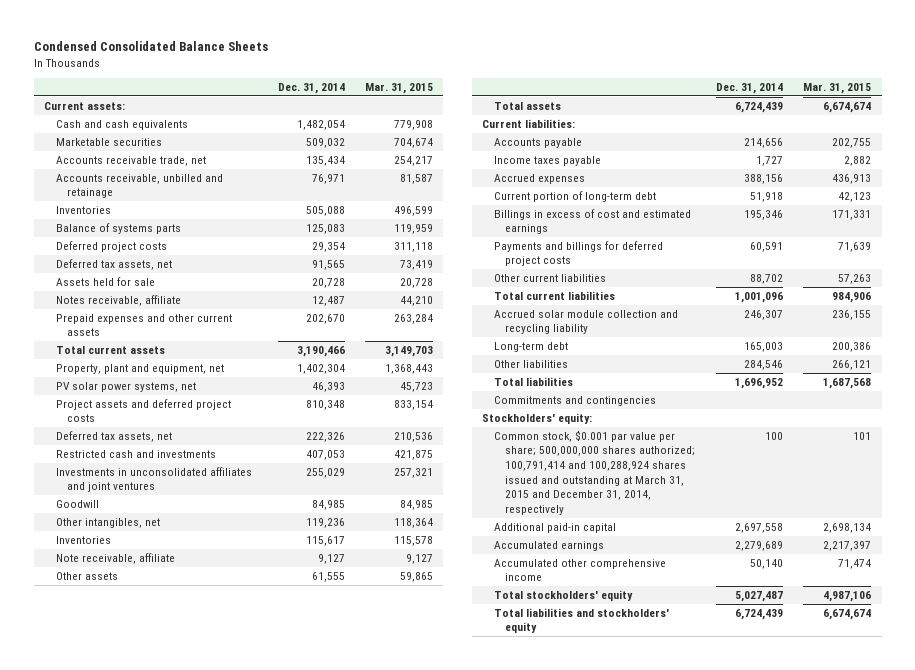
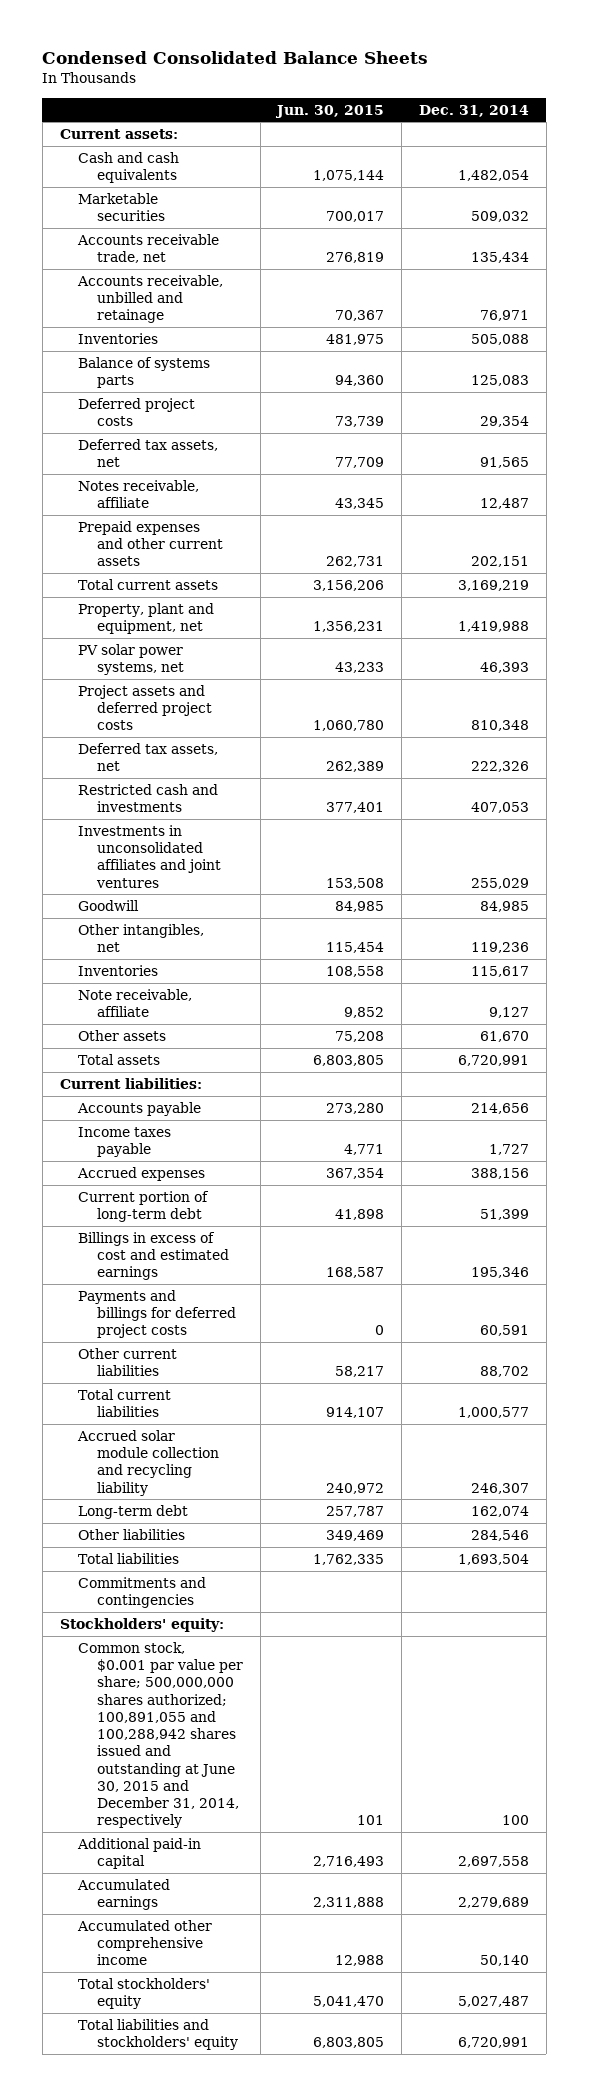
- | Dec. 31, 2014 | Mar. 31, 2015
+ | Jun. 30, 2015 | Dec. 31, 2014
- Assets held for sale | 20,728 | 20,728
- Prepaid expenses and other current assets | 202,670 | 263,284
- Total current assets | 3,190,466 | 3,149,703
- Property, plant and equipment, net | 1,402,304 | 1,368,443
+ Prepaid expenses and other current assets | 262,731 | 202,151
+ Total current assets | 3,156,206 | 3,169,219
+ Property, plant and equipment, net | 1,356,231 | 1,419,988
- Other assets | 61,555 | 59,865
- Total assets | 6,724,439 | 6,674,674
+ Other assets | 75,208 | 61,670
+ Total assets | 6,803,805 | 6,720,991
- Current portion of long-term debt | 51,918 | 42,123
+ Current portion of long-term debt | 41,898 | 51,399
- Total current liabilities | 1,001,096 | 984,906
+ Total current liabilities | 914,107 | 1,000,577
- Long-term debt | 165,003 | 200,386
+ Long-term debt | 257,787 | 162,074
- Total liabilities | 1,696,952 | 1,687,568
+ Total liabilities | 1,762,335 | 1,693,504
- Common stock, $0.001 par value per share; 500,000,000 shares authorized; 100,791,414 and 100,288,924 shares issued and outstanding at March 31, 2015 and December 31, 2014, respectively | 100 | 101
+ Common stock, $0.001 par value per share; 500,000,000 shares authorized; 100,891,055 and 100,288,942 shares issued and outstanding at June 30, 2015 and December 31, 2014, respectively | 101 | 100
- Total liabilities and stockholders' equity | 6,724,439 | 6,674,674
+ Total liabilities and stockholders' equity | 6,803,805 | 6,720,991

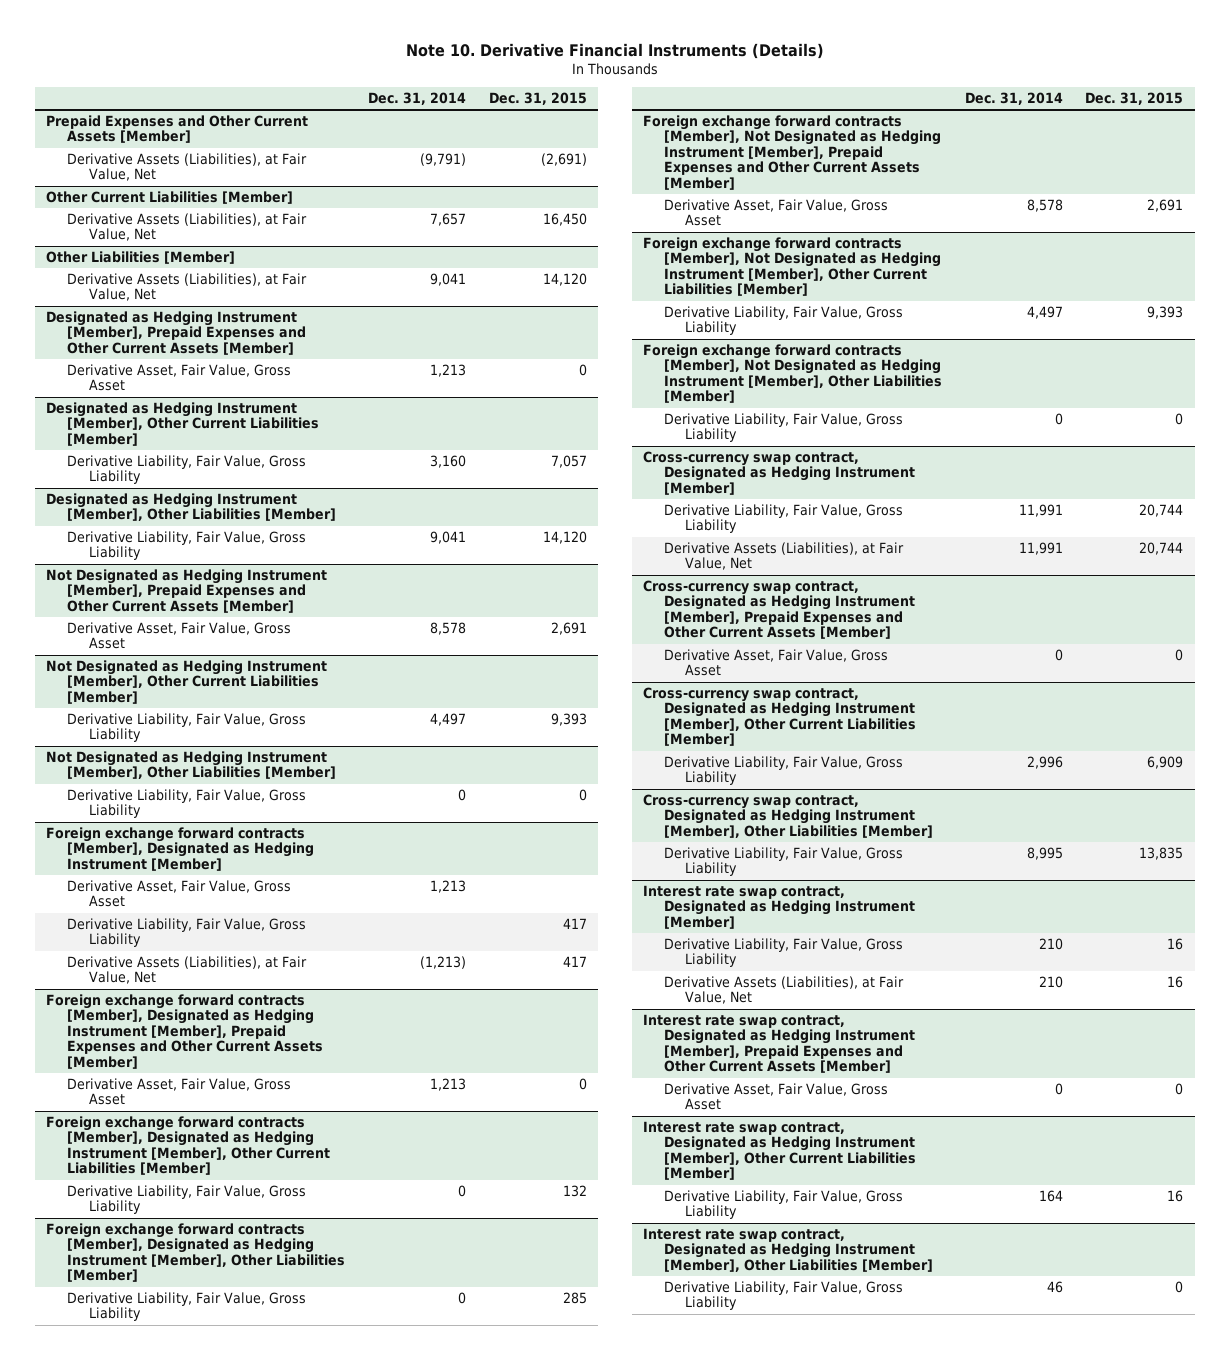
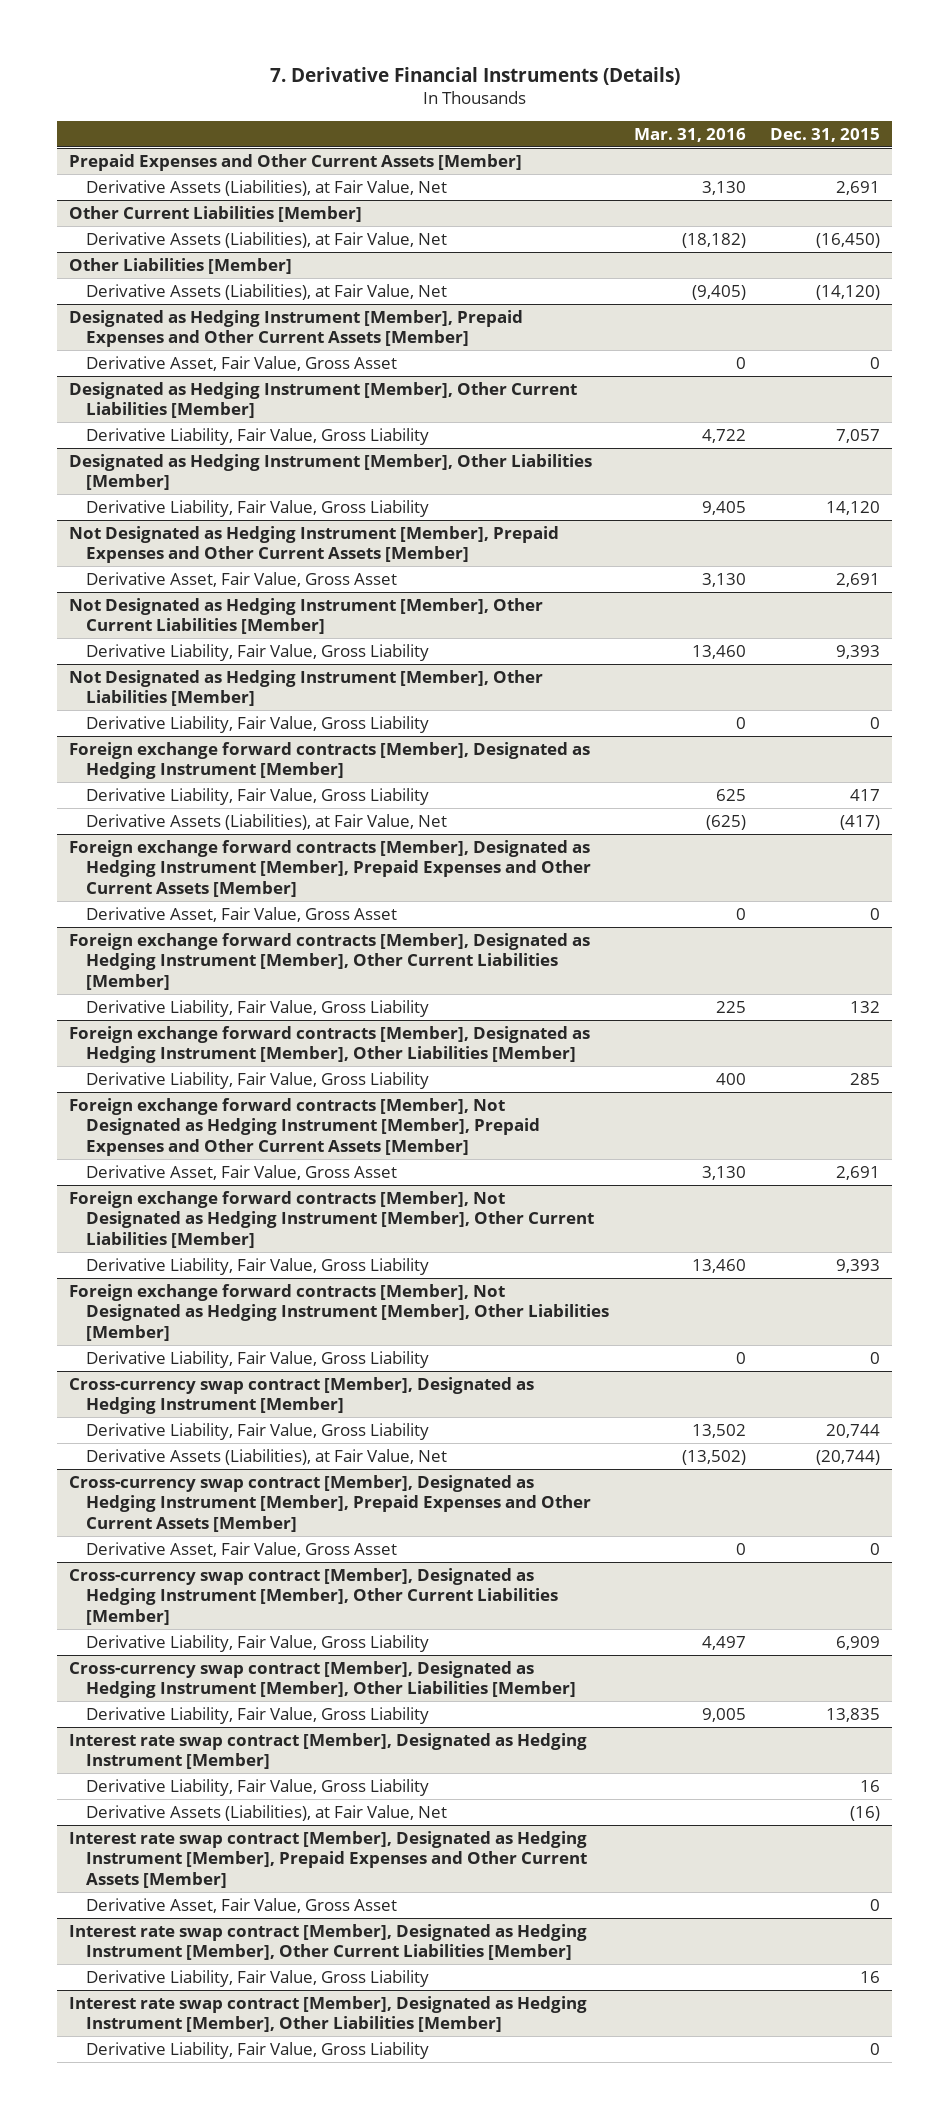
- Note 10. Derivative Financial Instruments (Details)
+ 7. Derivative Financial Instruments (Details)
- | Dec. 31, 2014 | Dec. 31, 2015
+ | Mar. 31, 2016 | Dec. 31, 2015
@ Prepaid Expenses and Other Current Assets [Member]
- Derivative Assets (Liabilities), at Fair Value, Net | (9,791) | (2,691)
+ Derivative Assets (Liabilities), at Fair Value, Net | 3,130 | 2,691
@ Other Current Liabilities [Member]
- Derivative Assets (Liabilities), at Fair Value, Net | 7,657 | 16,450
+ Derivative Assets (Liabilities), at Fair Value, Net | (18,182) | (16,450)
@ Other Liabilities [Member]
- Derivative Assets (Liabilities), at Fair Value, Net | 9,041 | 14,120
+ Derivative Assets (Liabilities), at Fair Value, Net | (9,405) | (14,120)
@ Foreign exchange forward contracts [Member], Designated as Hedging Instrument [Member]
- Derivative Asset, Fair Value, Gross Asset | 1,213 |
- Derivative Assets (Liabilities), at Fair Value, Net | (1,213) | 417
+ Derivative Assets (Liabilities), at Fair Value, Net | (625) | (417)
- Cross-currency swap contract, Designated as Hedging Instrument [Member]
+ Cross-currency swap contract [Member], Designated as Hedging Instrument [Member]
- Derivative Assets (Liabilities), at Fair Value, Net | 11,991 | 20,744
- Cross-currency swap contract, Designated as Hedging Instrument [Member], Prepaid Expenses and Other Current Assets [Member]
+ Derivative Assets (Liabilities), at Fair Value, Net | (13,502) | (20,744)
+ Cross-currency swap contract [Member], Designated as Hedging Instrument [Member], Prepaid Expenses and Other Current Assets [Member]
- Cross-currency swap contract, Designated as Hedging Instrument [Member], Other Current Liabilities [Member]
+ Cross-currency swap contract [Member], Designated as Hedging Instrument [Member], Other Current Liabilities [Member]
- Cross-currency swap contract, Designated as Hedging Instrument [Member], Other Liabilities [Member]
+ Cross-currency swap contract [Member], Designated as Hedging Instrument [Member], Other Liabilities [Member]
- Interest rate swap contract, Designated as Hedging Instrument [Member]
+ Interest rate swap contract [Member], Designated as Hedging Instrument [Member]
- Derivative Assets (Liabilities), at Fair Value, Net | 210 | 16
- Interest rate swap contract, Designated as Hedging Instrument [Member], Prepaid Expenses and Other Current Assets [Member]
+ Derivative Assets (Liabilities), at Fair Value, Net | | (16)
+ Interest rate swap contract [Member], Designated as Hedging Instrument [Member], Prepaid Expenses and Other Current Assets [Member]
- Interest rate swap contract, Designated as Hedging Instrument [Member], Other Current Liabilities [Member]
+ Interest rate swap contract [Member], Designated as Hedging Instrument [Member], Other Current Liabilities [Member]
- Interest rate swap contract, Designated as Hedging Instrument [Member], Other Liabilities [Member]
+ Interest rate swap contract [Member], Designated as Hedging Instrument [Member], Other Liabilities [Member]

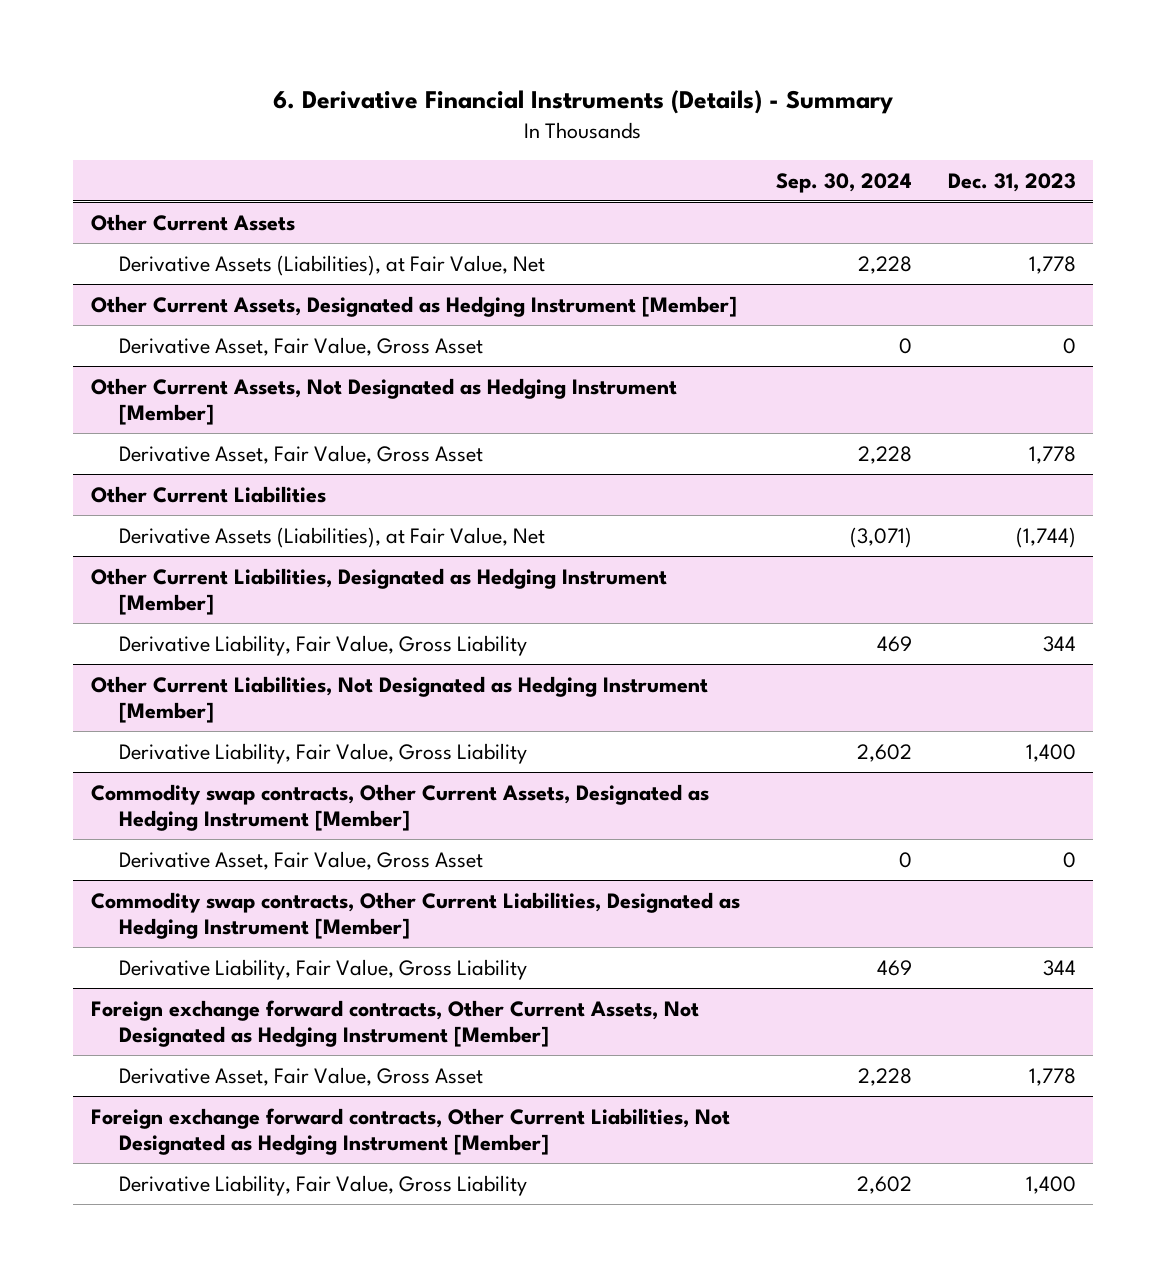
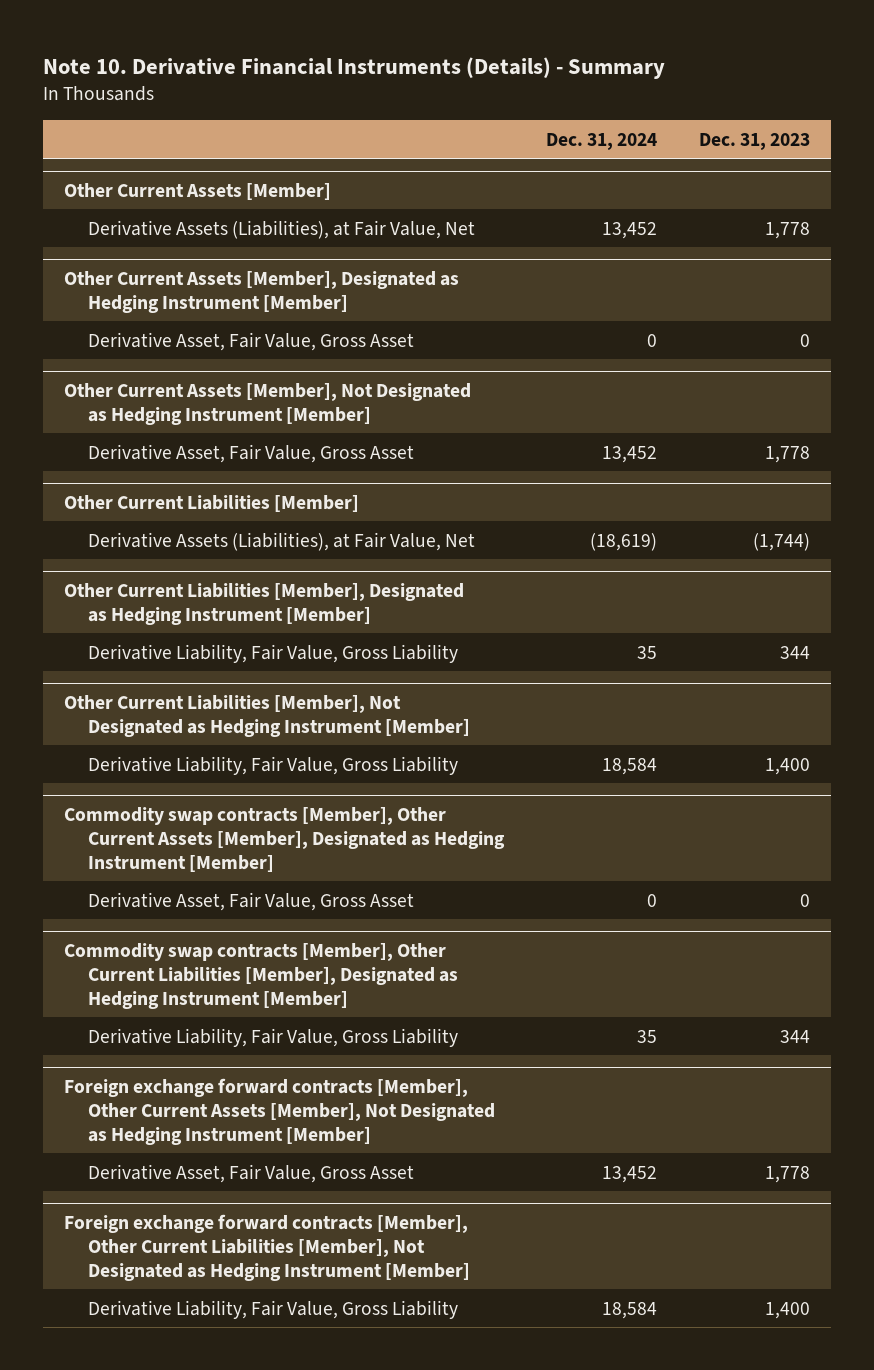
- 6. Derivative Financial Instruments (Details) - Summary
+ Note 10. Derivative Financial Instruments (Details) - Summary
- | Sep. 30, 2024 | Dec. 31, 2023
+ | Dec. 31, 2024 | Dec. 31, 2023
- Other Current Assets
+ Other Current Assets [Member]
- Other Current Assets, Designated as Hedging Instrument [Member]
+ Other Current Assets [Member], Designated as Hedging Instrument [Member]
- Other Current Assets, Not Designated as Hedging Instrument [Member]
+ Other Current Assets [Member], Not Designated as Hedging Instrument [Member]
- Other Current Liabilities
+ Other Current Liabilities [Member]
- Other Current Liabilities, Designated as Hedging Instrument [Member]
+ Other Current Liabilities [Member], Designated as Hedging Instrument [Member]
- Other Current Liabilities, Not Designated as Hedging Instrument [Member]
+ Other Current Liabilities [Member], Not Designated as Hedging Instrument [Member]
- Commodity swap contracts, Other Current Assets, Designated as Hedging Instrument [Member]
+ Commodity swap contracts [Member], Other Current Assets [Member], Designated as Hedging Instrument [Member]
- Commodity swap contracts, Other Current Liabilities, Designated as Hedging Instrument [Member]
+ Commodity swap contracts [Member], Other Current Liabilities [Member], Designated as Hedging Instrument [Member]
- Foreign exchange forward contracts, Other Current Assets, Not Designated as Hedging Instrument [Member]
+ Foreign exchange forward contracts [Member], Other Current Assets [Member], Not Designated as Hedging Instrument [Member]
- Foreign exchange forward contracts, Other Current Liabilities, Not Designated as Hedging Instrument [Member]
+ Foreign exchange forward contracts [Member], Other Current Liabilities [Member], Not Designated as Hedging Instrument [Member]

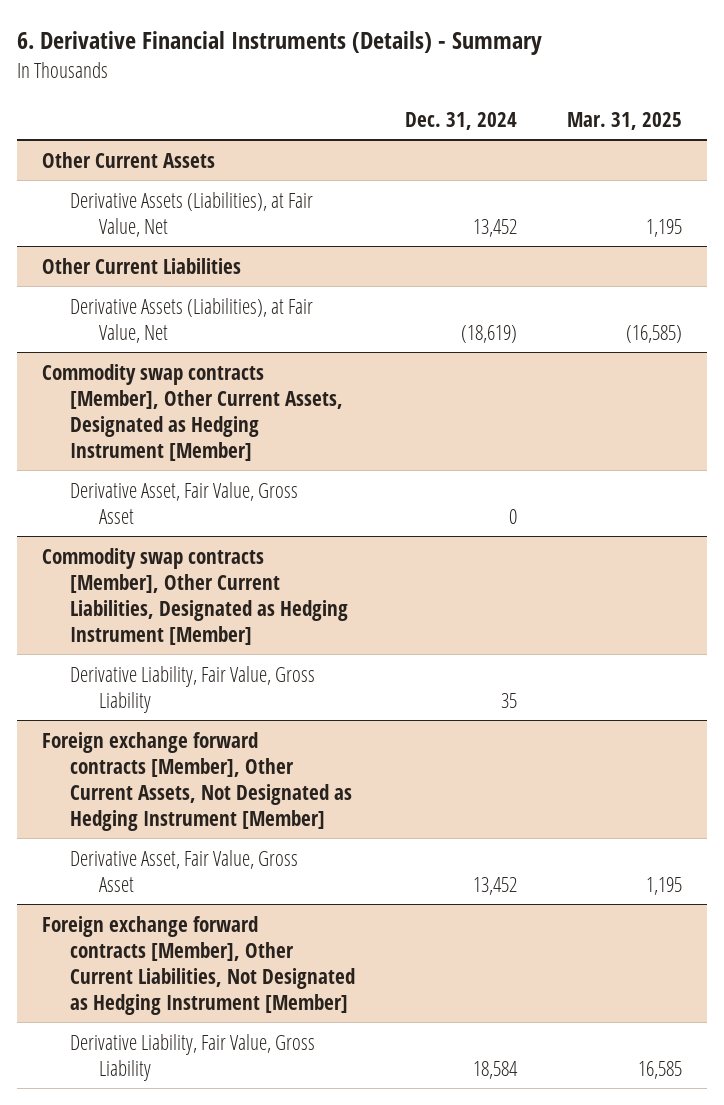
- Note 10. Derivative Financial Instruments (Details) - Summary
+ 6. Derivative Financial Instruments (Details) - Summary
- | Dec. 31, 2024 | Dec. 31, 2023
+ | Dec. 31, 2024 | Mar. 31, 2025
- Other Current Assets [Member]
+ Other Current Assets
- Other Current Assets [Member], Designated as Hedging Instrument [Member]
- Derivative Asset, Fair Value, Gross Asset | 0 | 0
- Other Current Assets [Member], Not Designated as Hedging Instrument [Member]
- Derivative Asset, Fair Value, Gross Asset | 13,452 | 1,778
- Other Current Liabilities [Member]
+ Other Current Liabilities
- Other Current Liabilities [Member], Designated as Hedging Instrument [Member]
- Derivative Liability, Fair Value, Gross Liability | 35 | 344
- Other Current Liabilities [Member], Not Designated as Hedging Instrument [Member]
- Derivative Liability, Fair Value, Gross Liability | 18,584 | 1,400
- Commodity swap contracts [Member], Other Current Assets [Member], Designated as Hedging Instrument [Member]
+ Commodity swap contracts [Member], Other Current Assets, Designated as Hedging Instrument [Member]
- Commodity swap contracts [Member], Other Current Liabilities [Member], Designated as Hedging Instrument [Member]
+ Commodity swap contracts [Member], Other Current Liabilities, Designated as Hedging Instrument [Member]
- Foreign exchange forward contracts [Member], Other Current Assets [Member], Not Designated as Hedging Instrument [Member]
+ Foreign exchange forward contracts [Member], Other Current Assets, Not Designated as Hedging Instrument [Member]
- Foreign exchange forward contracts [Member], Other Current Liabilities [Member], Not Designated as Hedging Instrument [Member]
+ Foreign exchange forward contracts [Member], Other Current Liabilities, Not Designated as Hedging Instrument [Member]

